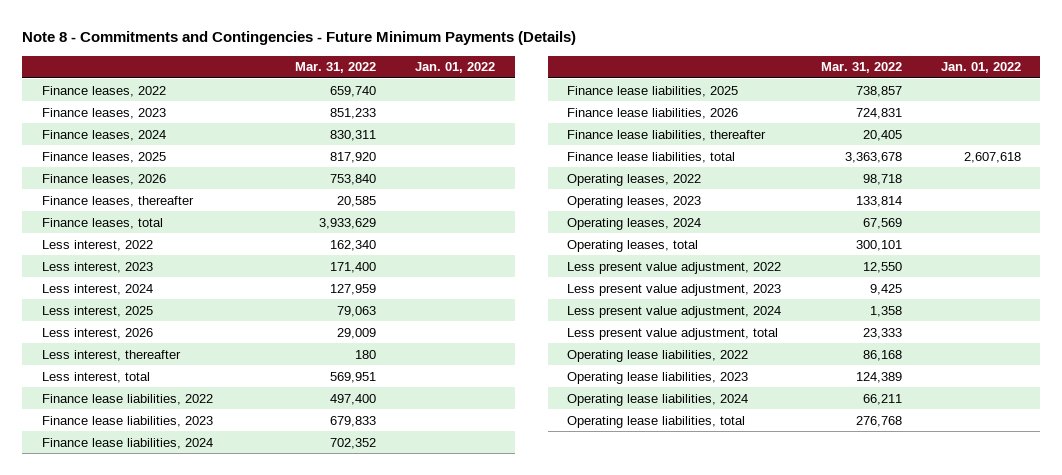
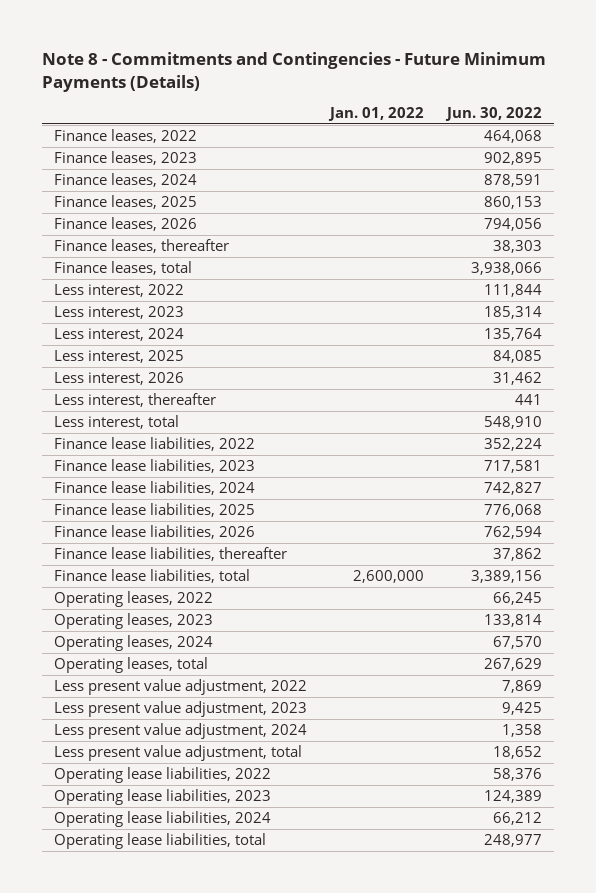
- | Mar. 31, 2022 | Jan. 01, 2022
+ | Jan. 01, 2022 | Jun. 30, 2022
- Finance lease liabilities, total | 3,363,678 | 2,607,618
+ Finance lease liabilities, total | 2,600,000 | 3,389,156

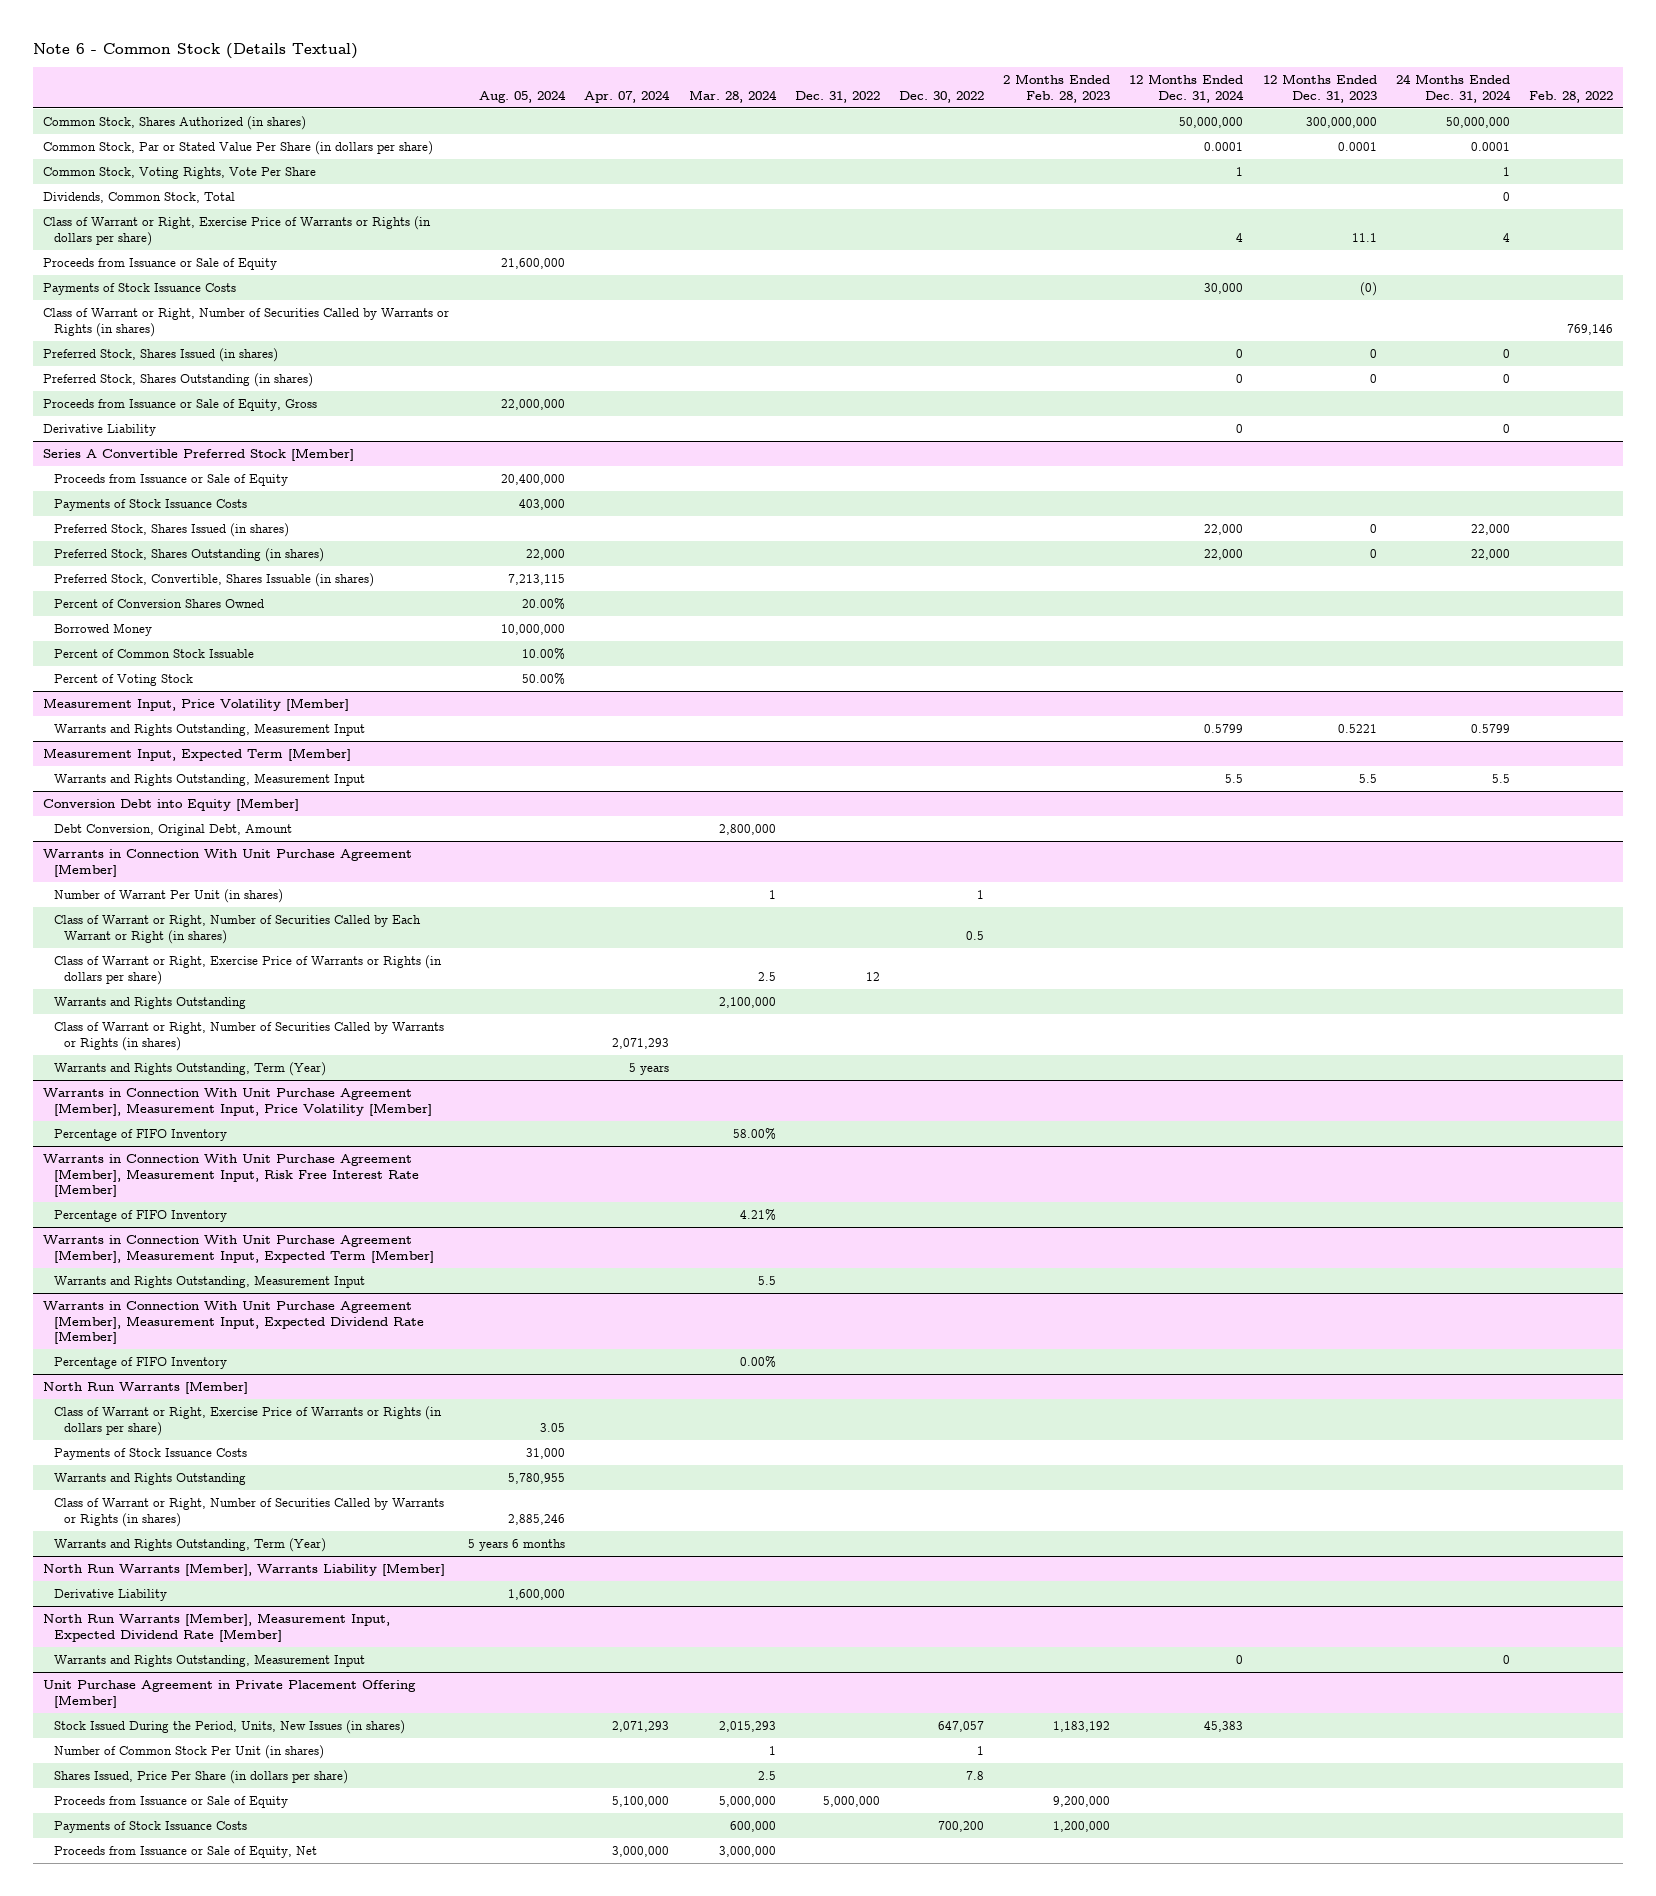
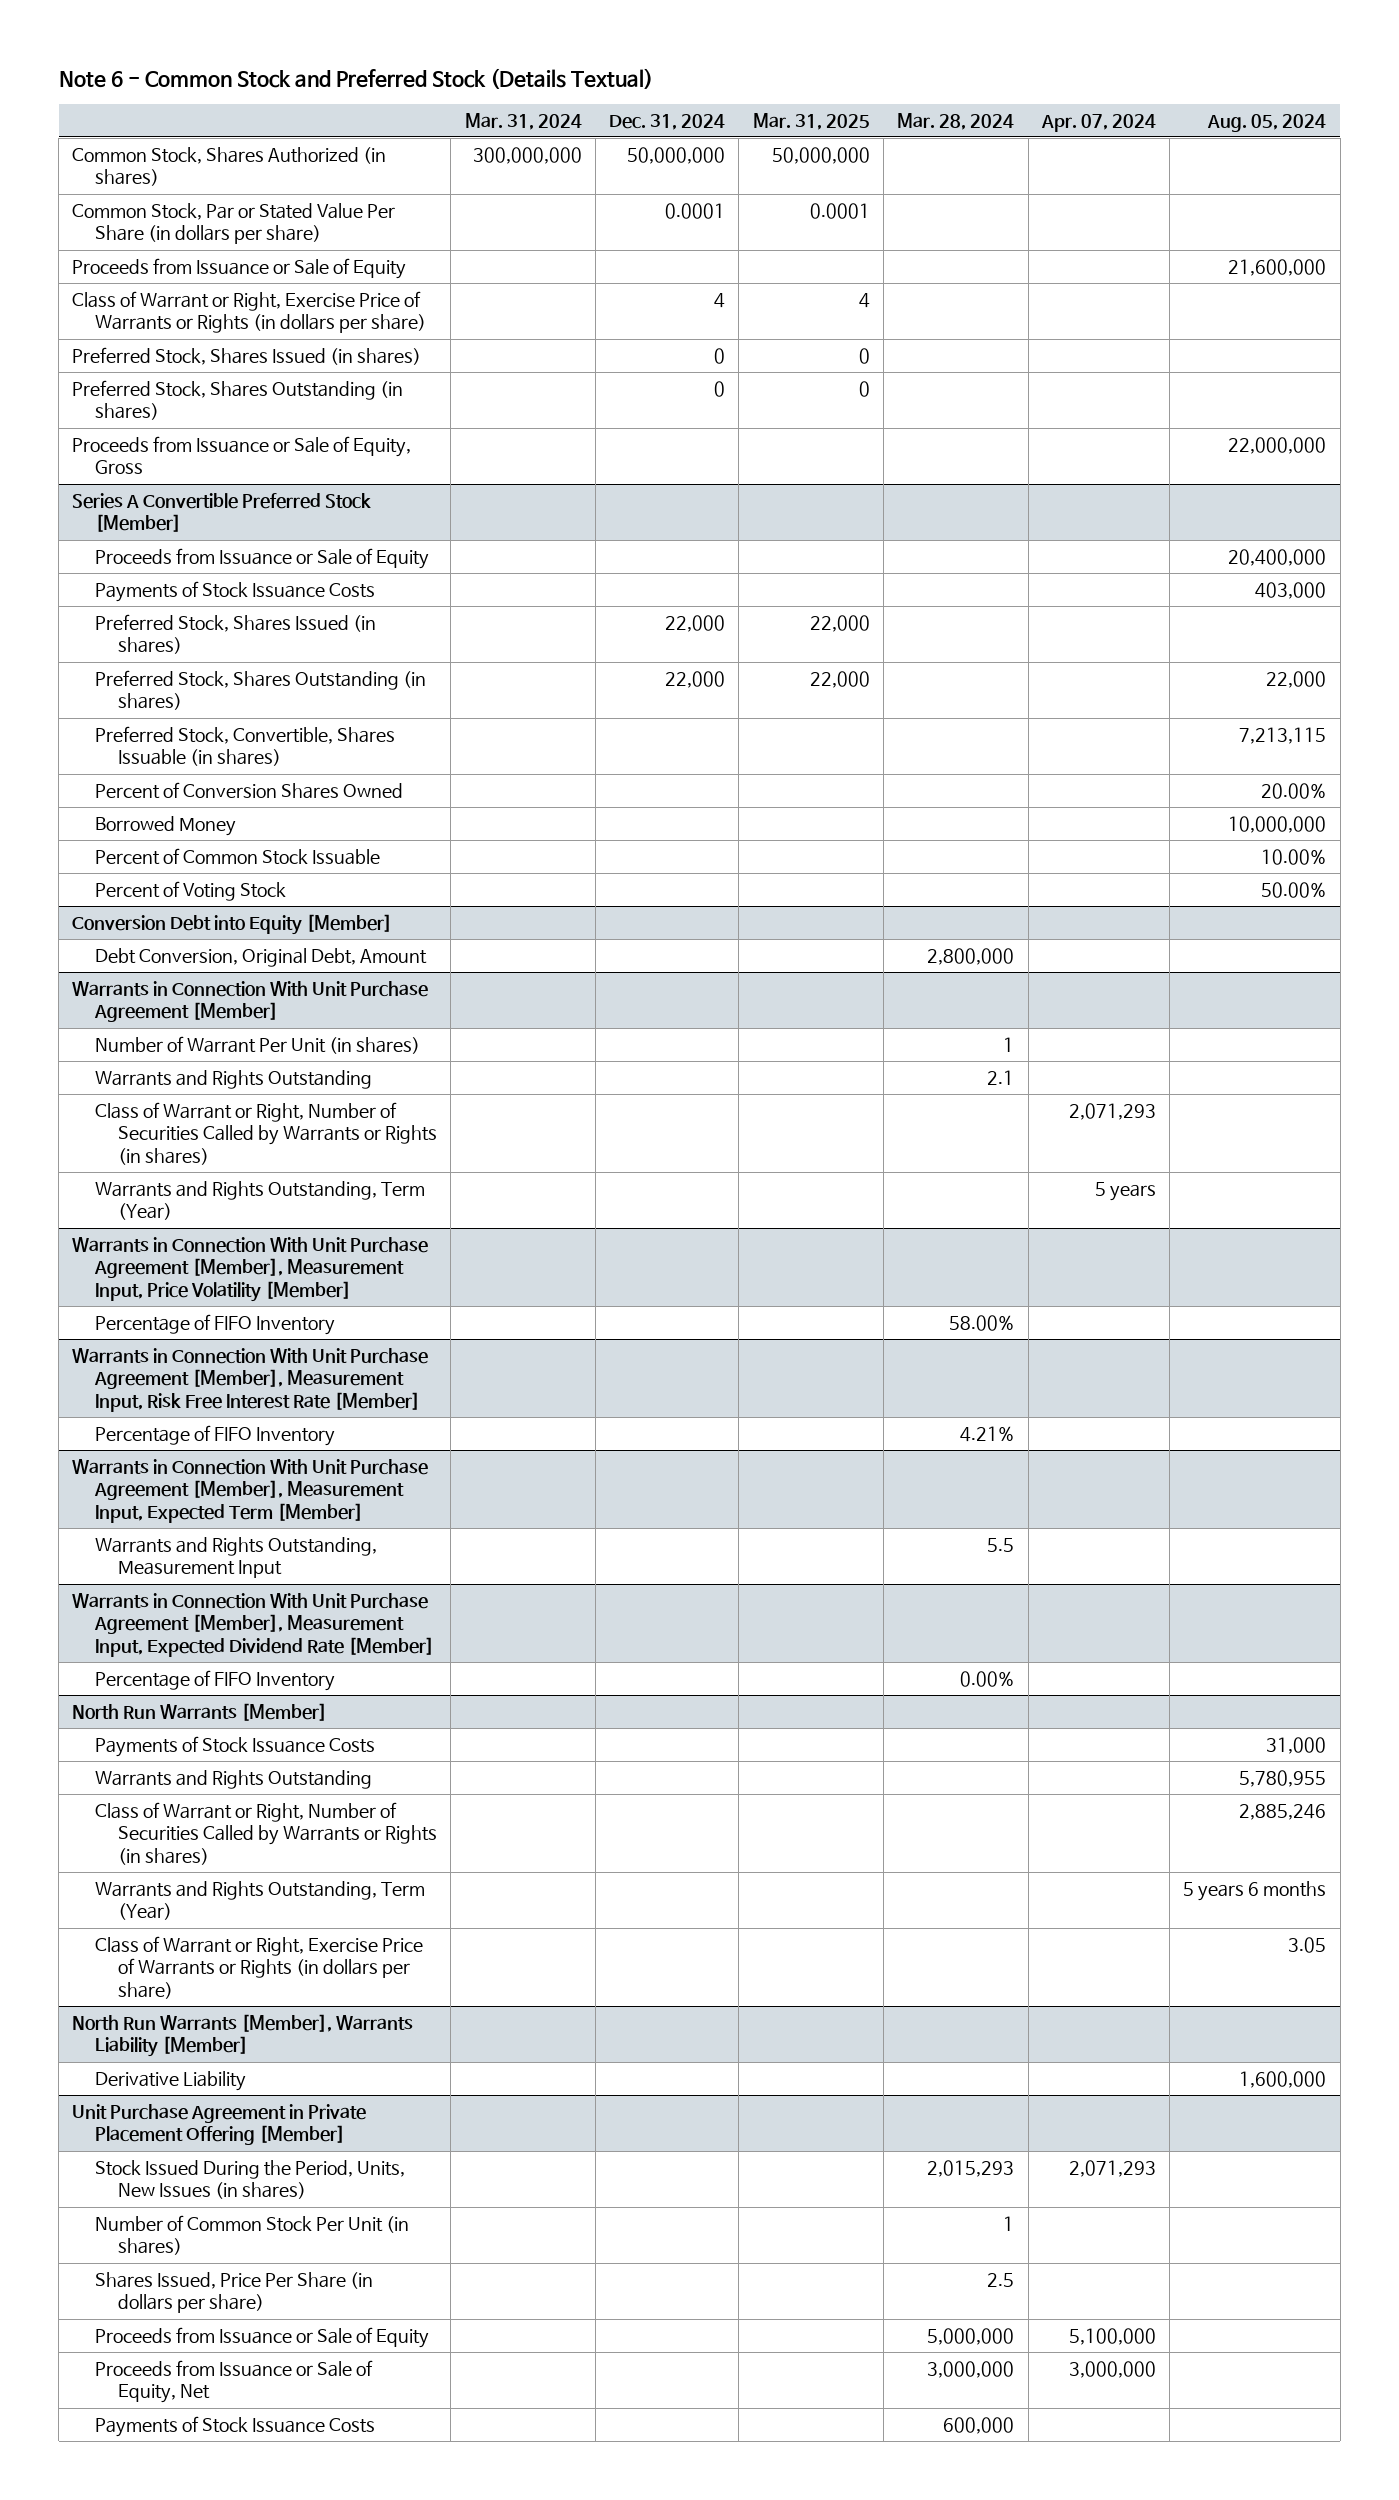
- Note 6 - Common Stock (Details Textual)
+ Note 6 - Common Stock and Preferred Stock (Details Textual)
- | Aug. 05, 2024 | Apr. 07, 2024 | Mar. 28, 2024 | Dec. 31, 2022 | Dec. 30, 2022 | 2 Months Ended Feb. 28, 2023 | 12 Months Ended Dec. 31, 2024 | 12 Months Ended Dec. 31, 2023 | 24 Months Ended Dec. 31, 2024 | Feb. 28, 2022
+ | Mar. 31, 2024 | Dec. 31, 2024 | Mar. 31, 2025 | Mar. 28, 2024 | Apr. 07, 2024 | Aug. 05, 2024
- Common Stock, Voting Rights, Vote Per Share | | | | | | | 1 | | 1 |
- Dividends, Common Stock, Total | | | | | | | | | 0 |
- Payments of Stock Issuance Costs | | | | | | | 30,000 | (0) | |
- Class of Warrant or Right, Number of Securities Called by Warrants or Rights (in shares) | | | | | | | | | | 769,146
moved down: Class of Warrant or Right, Exercise Price of Warrants or Rights (in dollars per share) | | 4 | 4 | | |
- Derivative Liability | | | | | | | 0 | | 0 |
- Measurement Input, Price Volatility [Member]
- Warrants and Rights Outstanding, Measurement Input | | | | | | | 0.5799 | 0.5221 | 0.5799 |
- Measurement Input, Expected Term [Member]
- Warrants and Rights Outstanding, Measurement Input | | | | | | | 5.5 | 5.5 | 5.5 |
@ Warrants in Connection With Unit Purchase Agreement [Member]
- Class of Warrant or Right, Number of Securities Called by Each Warrant or Right (in shares) | | | | | 0.5 | | | | |
- Class of Warrant or Right, Exercise Price of Warrants or Rights (in dollars per share) | | | 2.5 | 12 | | | | | |
- Warrants and Rights Outstanding | | | 2,100,000 | | | | | | |
+ Warrants and Rights Outstanding | | | | 2.1 | |
@ North Run Warrants [Member]
moved down: Class of Warrant or Right, Exercise Price of Warrants or Rights (in dollars per share) | | | | | | 3.05
- North Run Warrants [Member], Measurement Input, Expected Dividend Rate [Member]
- Warrants and Rights Outstanding, Measurement Input | | | | | | | 0 | | 0 |
@ Unit Purchase Agreement in Private Placement Offering [Member]
moved down: Payments of Stock Issuance Costs | | | | 600,000 | |

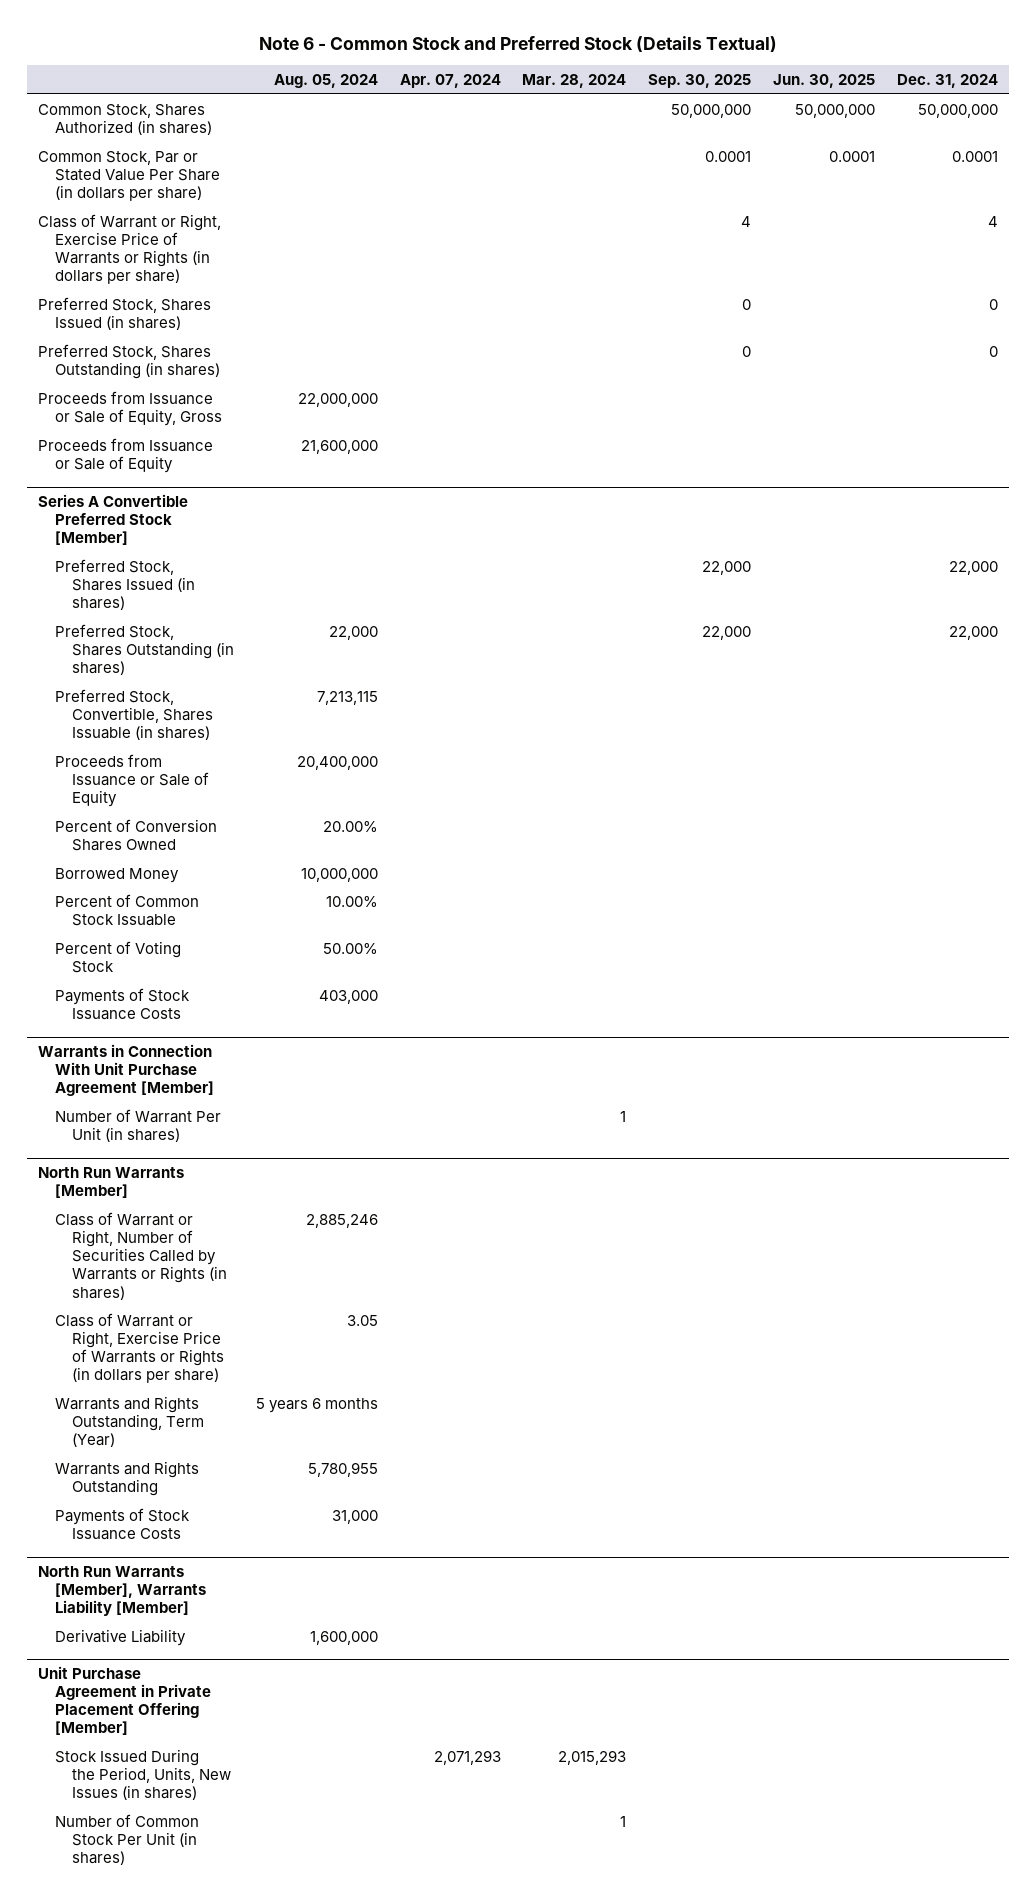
- | Mar. 31, 2024 | Dec. 31, 2024 | Mar. 31, 2025 | Mar. 28, 2024 | Apr. 07, 2024 | Aug. 05, 2024
+ | Aug. 05, 2024 | Apr. 07, 2024 | Mar. 28, 2024 | Sep. 30, 2025 | Jun. 30, 2025 | Dec. 31, 2024
moved down: Proceeds from Issuance or Sale of Equity | 21,600,000 | | | | |
@ Series A Convertible Preferred Stock [Member]
moved down: Proceeds from Issuance or Sale of Equity | 20,400,000 | | | | |
- Conversion Debt into Equity [Member]
- Debt Conversion, Original Debt, Amount | | | | 2,800,000 | |
@ Series A Convertible Preferred Stock [Member]
moved down: Payments of Stock Issuance Costs | 403,000 | | | | |
@ Warrants in Connection With Unit Purchase Agreement [Member]
- Warrants and Rights Outstanding | | | | 2.1 | |
- Class of Warrant or Right, Number of Securities Called by Warrants or Rights (in shares) | | | | | 2,071,293 |
- Warrants and Rights Outstanding, Term (Year) | | | | | 5 years |
- Warrants in Connection With Unit Purchase Agreement [Member], Measurement Input, Price Volatility [Member]
- Percentage of FIFO Inventory | | | | 58.00% | |
- Warrants in Connection With Unit Purchase Agreement [Member], Measurement Input, Risk Free Interest Rate [Member]
- Percentage of FIFO Inventory | | | | 4.21% | |
- Warrants in Connection With Unit Purchase Agreement [Member], Measurement Input, Expected Term [Member]
- Warrants and Rights Outstanding, Measurement Input | | | | 5.5 | |
- Warrants in Connection With Unit Purchase Agreement [Member], Measurement Input, Expected Dividend Rate [Member]
- Percentage of FIFO Inventory | | | | 0.00% | |
@ North Run Warrants [Member]
moved down: Warrants and Rights Outstanding, Term (Year) | 5 years 6 months | | | | |
moved down: Warrants and Rights Outstanding | 5,780,955 | | | | |
moved down: Payments of Stock Issuance Costs | 31,000 | | | | |
@ Unit Purchase Agreement in Private Placement Offering [Member]
- Shares Issued, Price Per Share (in dollars per share) | | | | 2.5 | |
- Proceeds from Issuance or Sale of Equity | | | | 5,000,000 | 5,100,000 |
- Proceeds from Issuance or Sale of Equity, Net | | | | 3,000,000 | 3,000,000 |
- Payments of Stock Issuance Costs | | | | 600,000 | |

